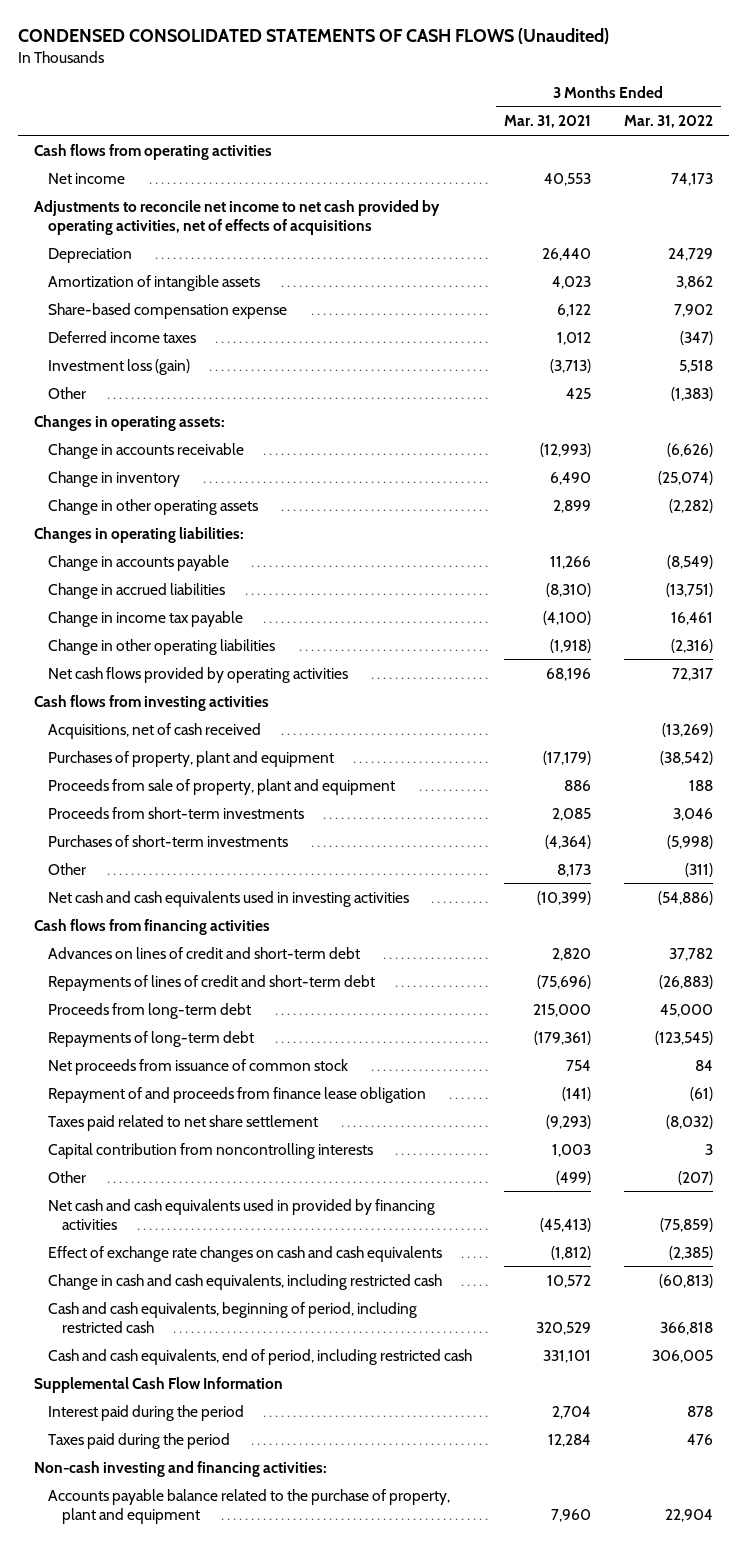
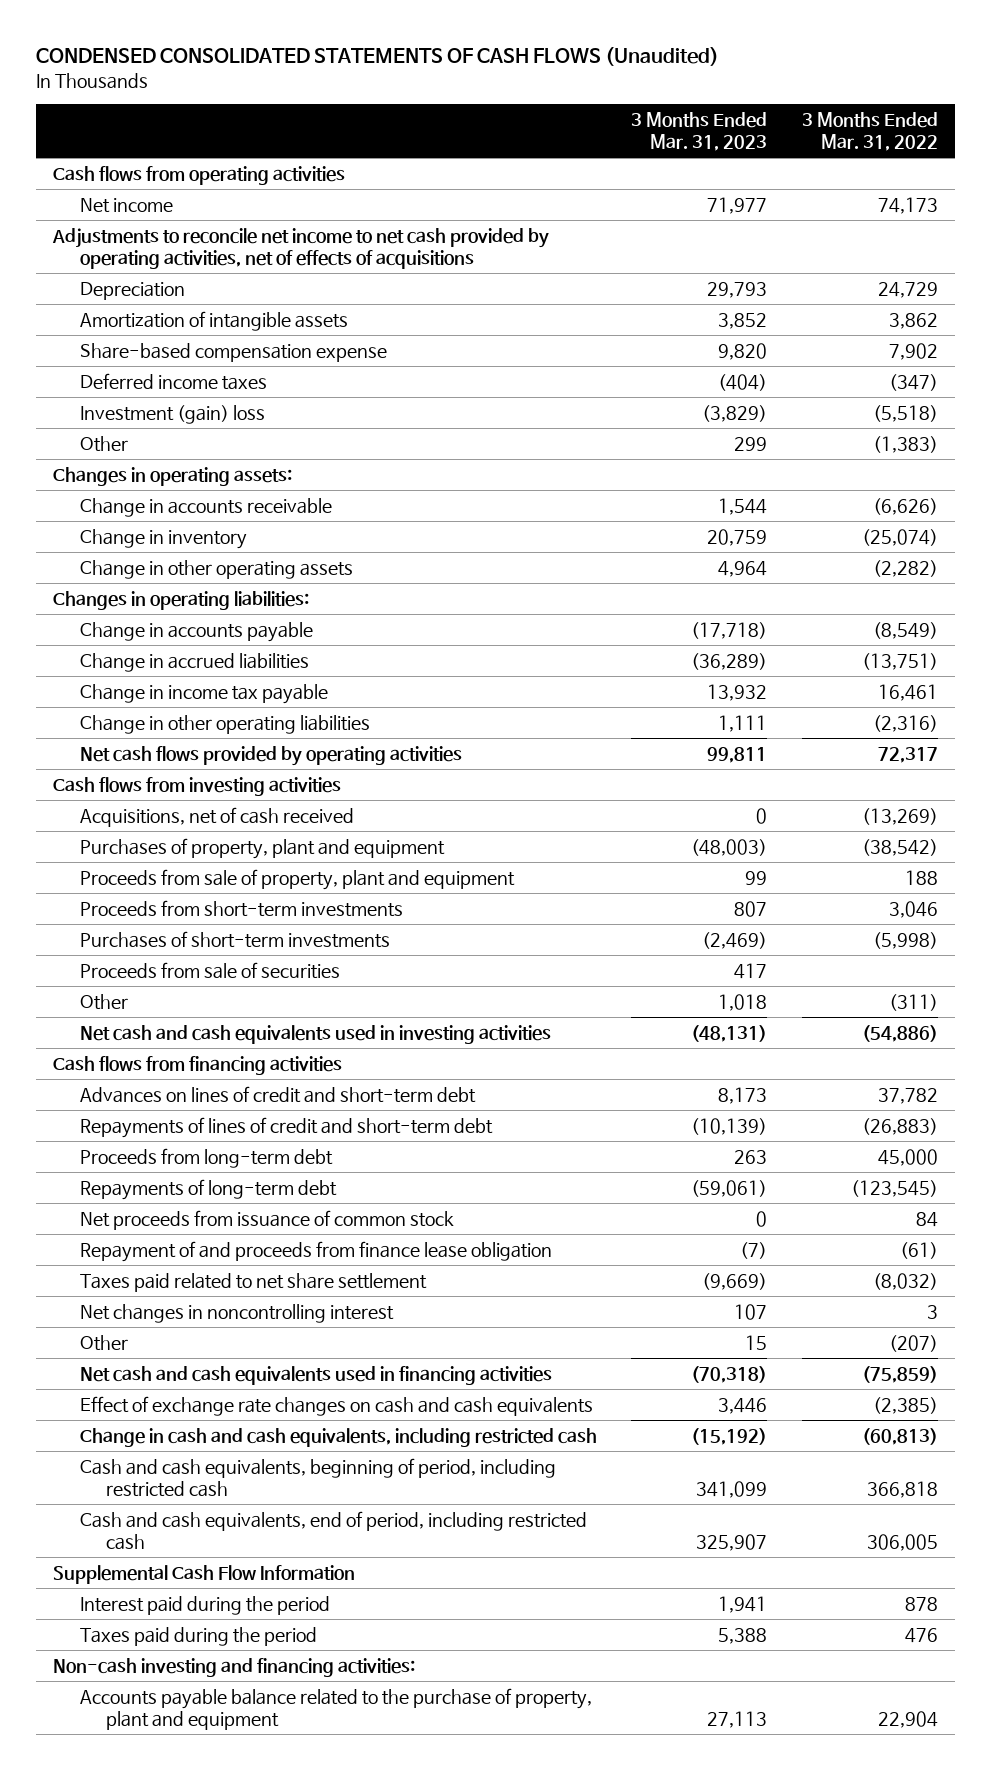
- | 3 Months Ended Mar. 31, 2021 | 3 Months Ended Mar. 31, 2022
+ | 3 Months Ended Mar. 31, 2023 | 3 Months Ended Mar. 31, 2022
- Investment loss (gain) | (3,713) | 5,518
+ Investment (gain) loss | (3,829) | (5,518)
+ Proceeds from sale of securities | 417 |
- Capital contribution from noncontrolling interests | 1,003 | 3
+ Net changes in noncontrolling interest | 107 | 3
- Net cash and cash equivalents used in provided by financing activities | (45,413) | (75,859)
+ Net cash and cash equivalents used in financing activities | (70,318) | (75,859)

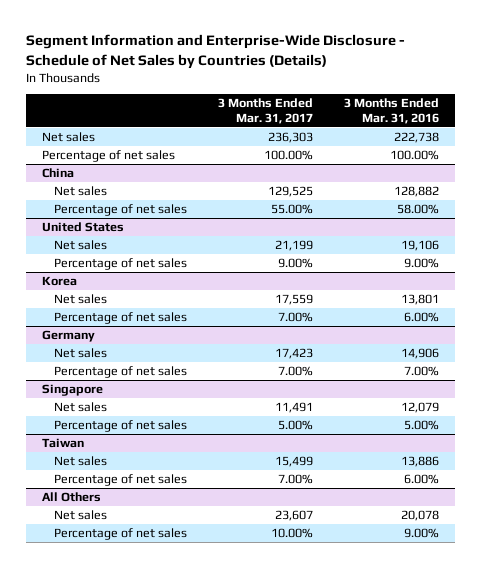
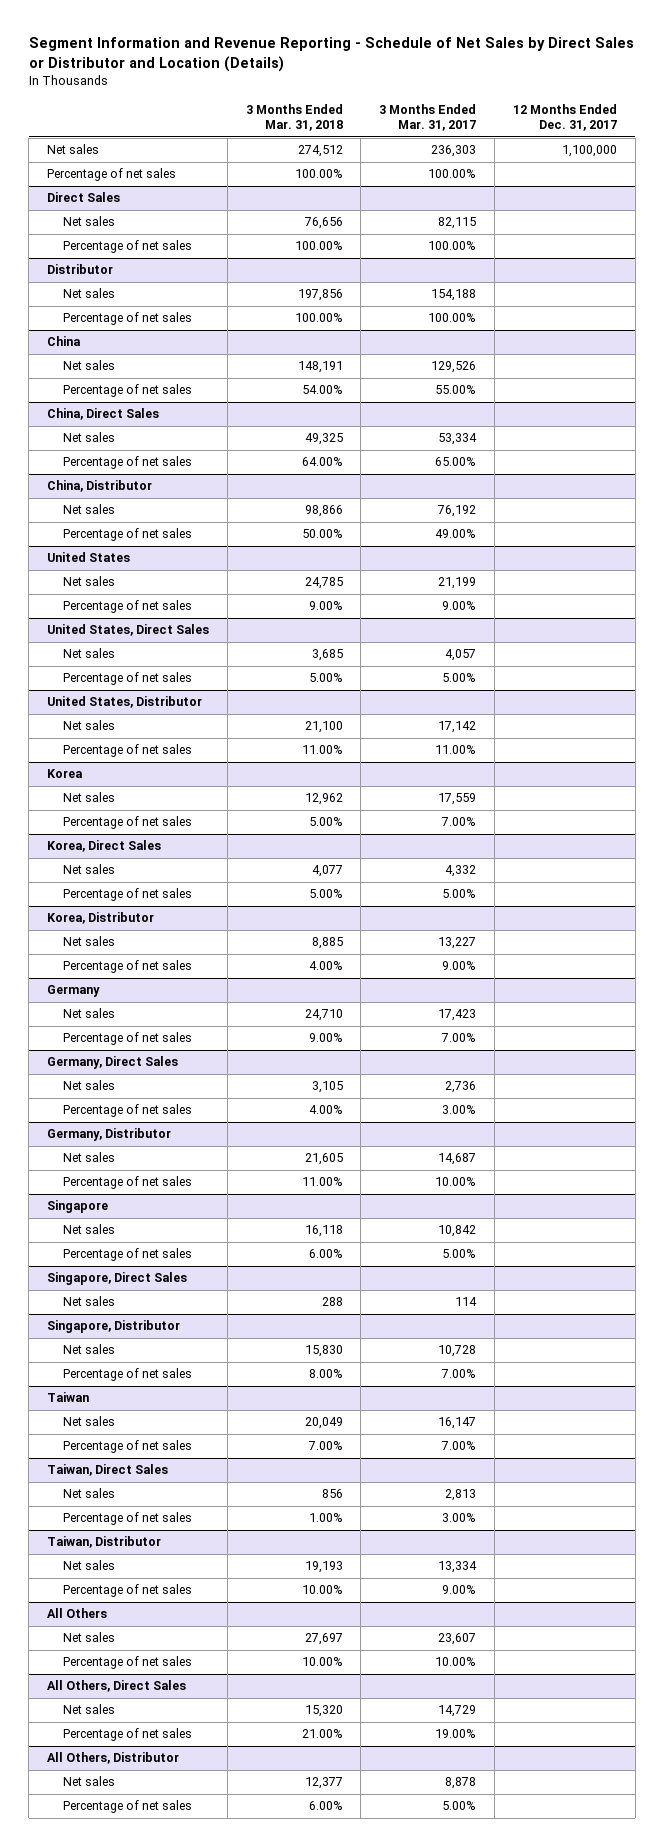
- Segment Information and Enterprise-Wide Disclosure - Schedule of Net Sales by Countries (Details)
+ Segment Information and Revenue Reporting - Schedule of Net Sales by Direct Sales or Distributor and Location (Details)
- | 3 Months Ended Mar. 31, 2017 | 3 Months Ended Mar. 31, 2016
+ | 3 Months Ended Mar. 31, 2018 | 3 Months Ended Mar. 31, 2017 | 12 Months Ended Dec. 31, 2017
+ Direct Sales
+ Net sales | 76,656 | 82,115 |
+ Percentage of net sales | 100.00% | 100.00% |
+ Distributor
+ Net sales | 197,856 | 154,188 |
+ Percentage of net sales | 100.00% | 100.00% |
@ China
- Net sales | 129,525 | 128,882
+ Net sales | 148,191 | 129,526 |
+ China, Direct Sales
+ Net sales | 49,325 | 53,334 |
+ Percentage of net sales | 64.00% | 65.00% |
+ China, Distributor
+ Net sales | 98,866 | 76,192 |
+ Percentage of net sales | 50.00% | 49.00% |
+ United States, Direct Sales
+ Net sales | 3,685 | 4,057 |
+ Percentage of net sales | 5.00% | 5.00% |
+ United States, Distributor
+ Net sales | 21,100 | 17,142 |
+ Percentage of net sales | 11.00% | 11.00% |
+ Korea, Direct Sales
+ Net sales | 4,077 | 4,332 |
+ Percentage of net sales | 5.00% | 5.00% |
+ Korea, Distributor
+ Net sales | 8,885 | 13,227 |
+ Percentage of net sales | 4.00% | 9.00% |
+ Germany, Direct Sales
+ Net sales | 3,105 | 2,736 |
+ Percentage of net sales | 4.00% | 3.00% |
+ Germany, Distributor
+ Net sales | 21,605 | 14,687 |
+ Percentage of net sales | 11.00% | 10.00% |
@ Singapore
- Net sales | 11,491 | 12,079
+ Net sales | 16,118 | 10,842 |
+ Singapore, Direct Sales
+ Net sales | 288 | 114 |
+ Singapore, Distributor
+ Net sales | 15,830 | 10,728 |
+ Percentage of net sales | 8.00% | 7.00% |
@ Taiwan
- Net sales | 15,499 | 13,886
+ Net sales | 20,049 | 16,147 |
+ Taiwan, Direct Sales
+ Net sales | 856 | 2,813 |
+ Percentage of net sales | 1.00% | 3.00% |
+ Taiwan, Distributor
+ Net sales | 19,193 | 13,334 |
+ Percentage of net sales | 10.00% | 9.00% |
+ All Others, Direct Sales
+ Net sales | 15,320 | 14,729 |
+ Percentage of net sales | 21.00% | 19.00% |
+ All Others, Distributor
+ Net sales | 12,377 | 8,878 |
+ Percentage of net sales | 6.00% | 5.00% |

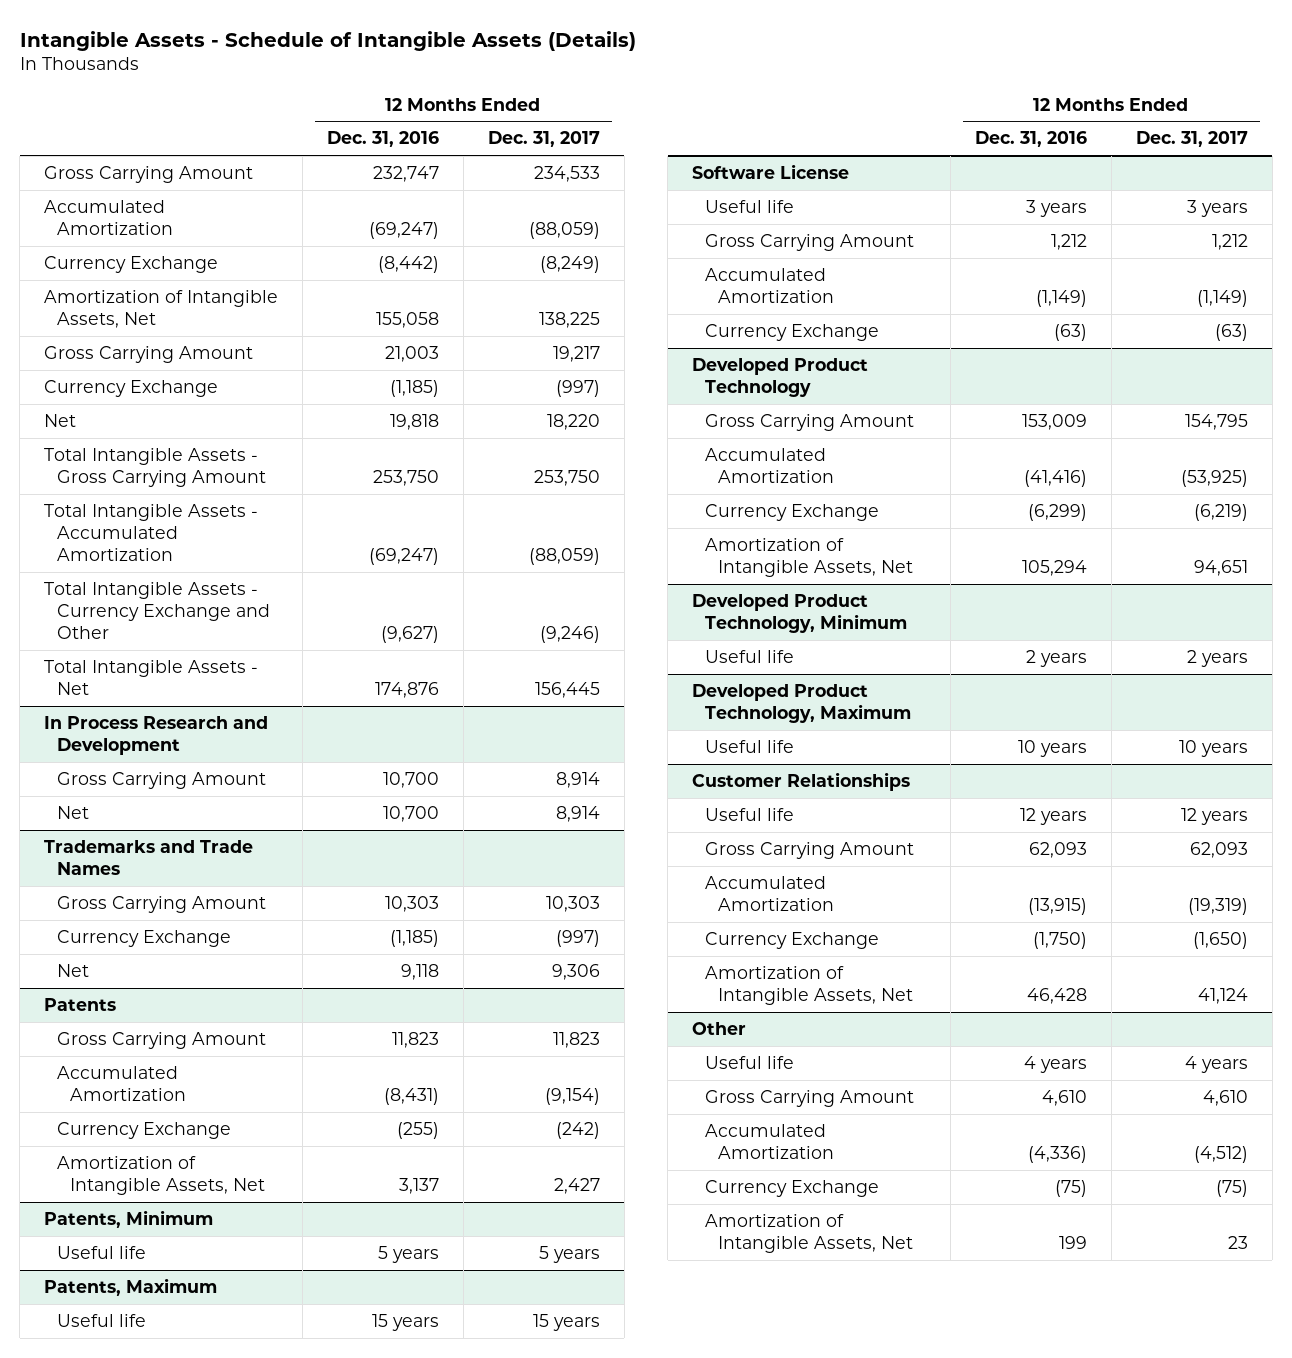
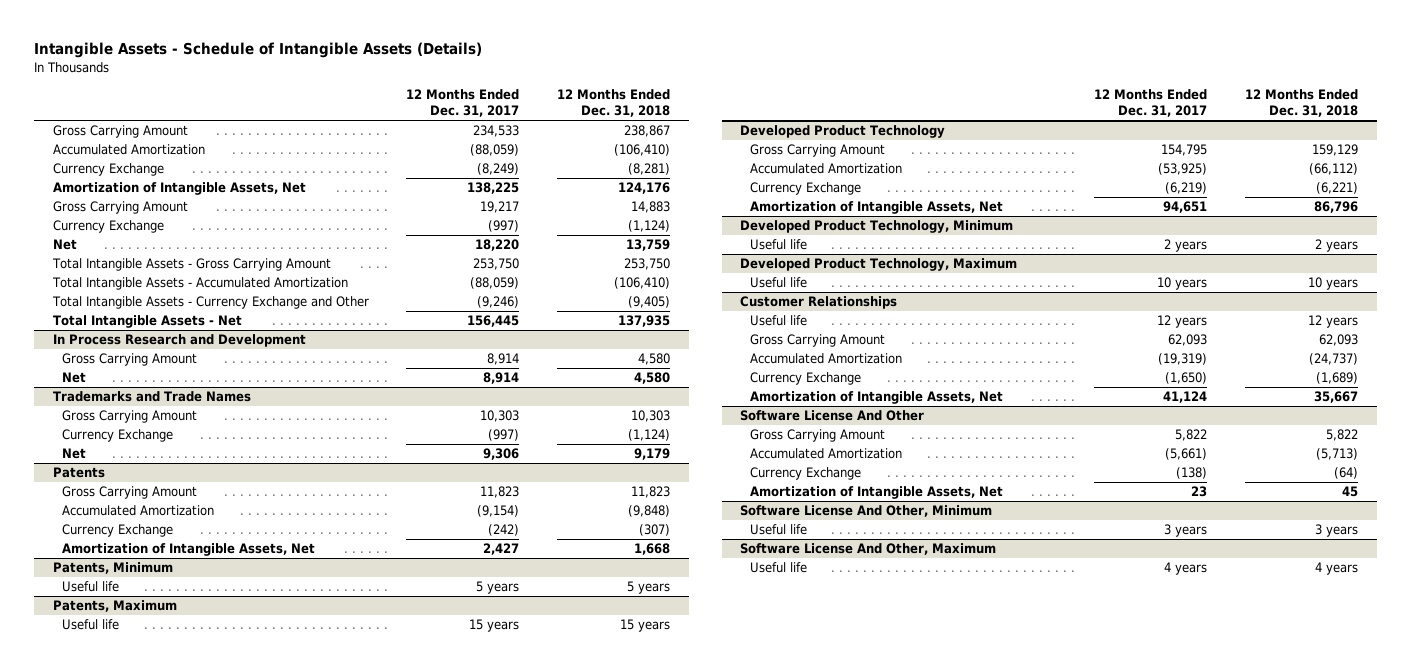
- | 12 Months Ended Dec. 31, 2016 | 12 Months Ended Dec. 31, 2017
+ | 12 Months Ended Dec. 31, 2017 | 12 Months Ended Dec. 31, 2018
- Software License
- Useful life | 3 years | 3 years
- Gross Carrying Amount | 1,212 | 1,212
- Accumulated Amortization | (1,149) | (1,149)
- Currency Exchange | (63) | (63)
- Other
- Useful life | 4 years | 4 years
- Gross Carrying Amount | 4,610 | 4,610
- Accumulated Amortization | (4,336) | (4,512)
- Currency Exchange | (75) | (75)
+ Software License And Other
+ Gross Carrying Amount | 5,822 | 5,822
+ Accumulated Amortization | (5,661) | (5,713)
+ Currency Exchange | (138) | (64)
+ Software License And Other, Minimum
+ Useful life | 3 years | 3 years
+ Software License And Other, Maximum
+ Useful life | 4 years | 4 years

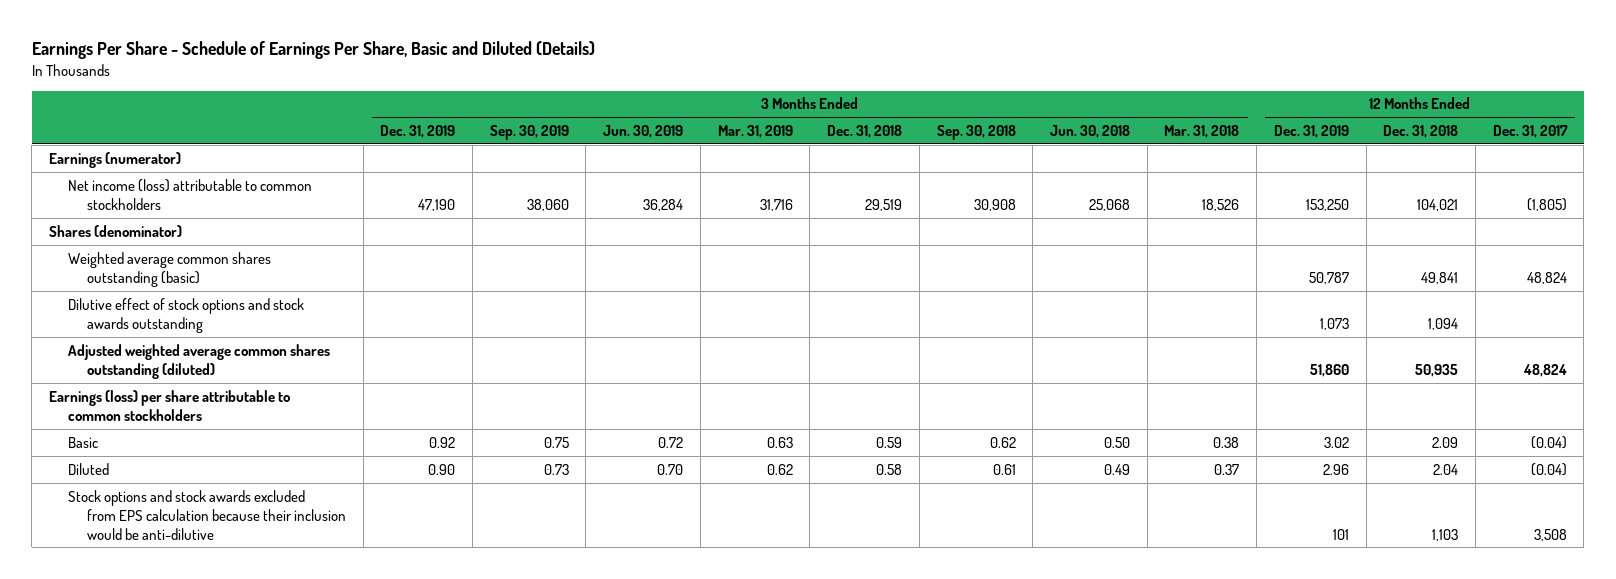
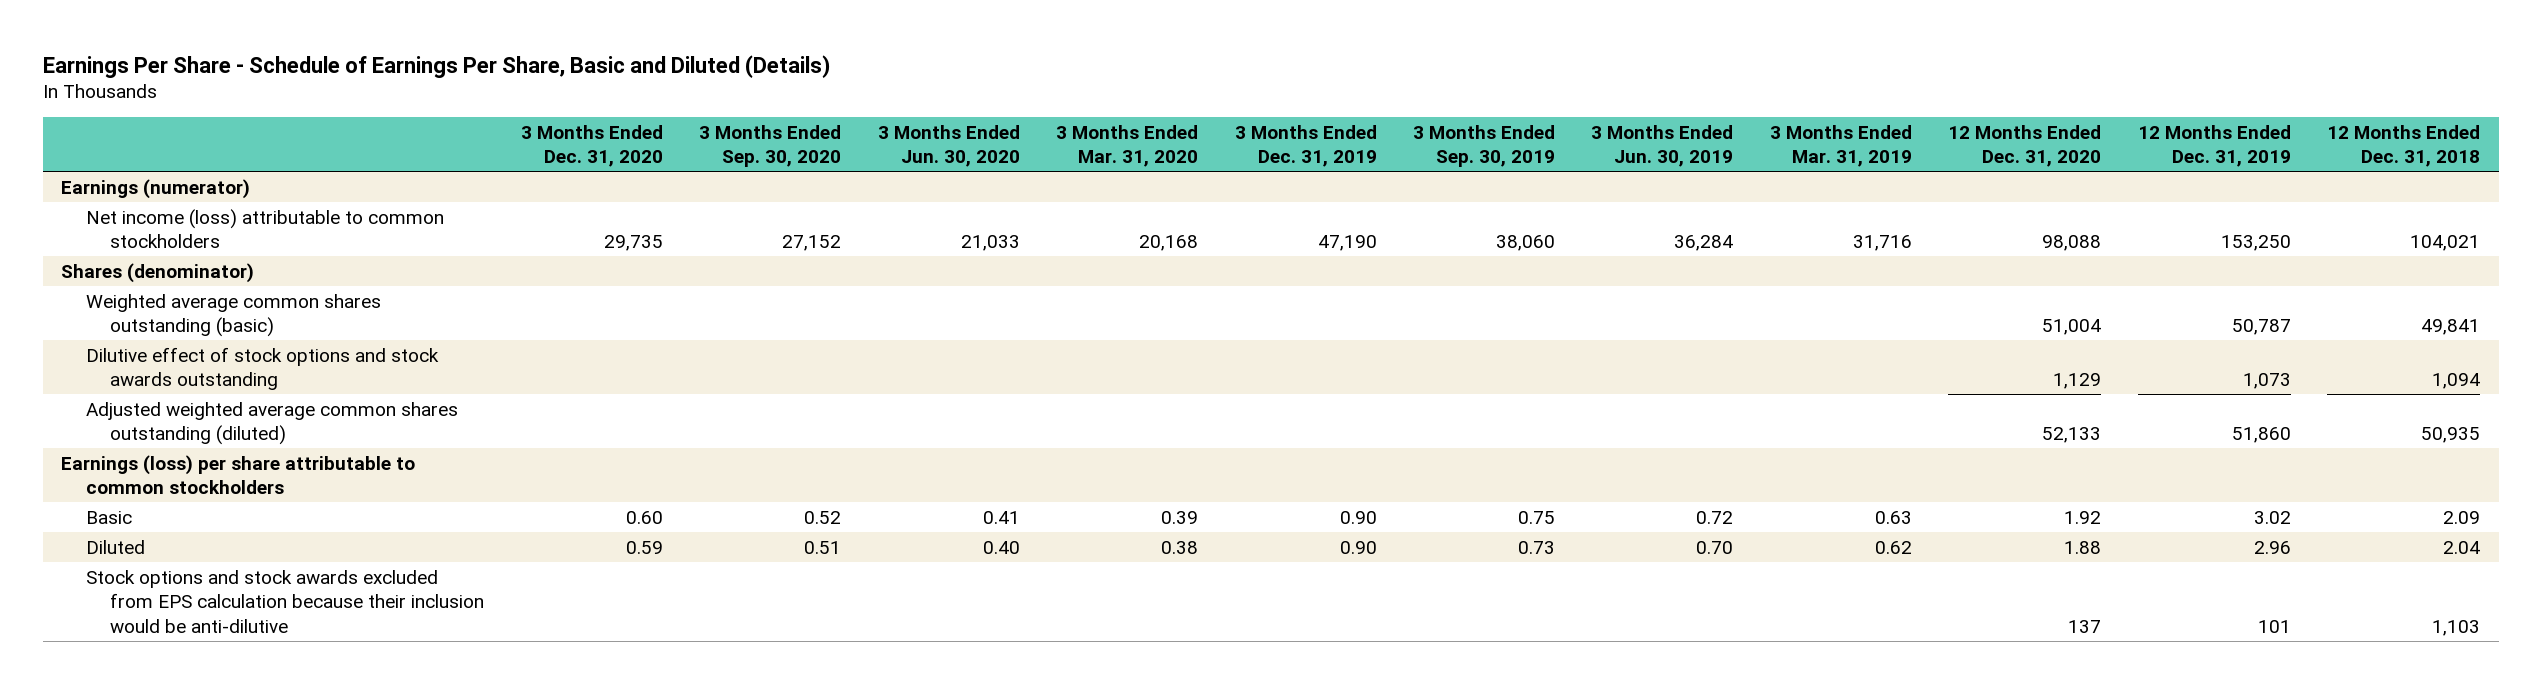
- | 3 Months Ended Dec. 31, 2019 | 3 Months Ended Sep. 30, 2019 | 3 Months Ended Jun. 30, 2019 | 3 Months Ended Mar. 31, 2019 | 3 Months Ended Dec. 31, 2018 | 3 Months Ended Sep. 30, 2018 | 3 Months Ended Jun. 30, 2018 | 3 Months Ended Mar. 31, 2018 | 12 Months Ended Dec. 31, 2019 | 12 Months Ended Dec. 31, 2018 | 12 Months Ended Dec. 31, 2017
+ | 3 Months Ended Dec. 31, 2020 | 3 Months Ended Sep. 30, 2020 | 3 Months Ended Jun. 30, 2020 | 3 Months Ended Mar. 31, 2020 | 3 Months Ended Dec. 31, 2019 | 3 Months Ended Sep. 30, 2019 | 3 Months Ended Jun. 30, 2019 | 3 Months Ended Mar. 31, 2019 | 12 Months Ended Dec. 31, 2020 | 12 Months Ended Dec. 31, 2019 | 12 Months Ended Dec. 31, 2018
- Basic | 0.92 | 0.75 | 0.72 | 0.63 | 0.59 | 0.62 | 0.50 | 0.38 | 3.02 | 2.09 | (0.04)
+ Basic | 0.60 | 0.52 | 0.41 | 0.39 | 0.90 | 0.75 | 0.72 | 0.63 | 1.92 | 3.02 | 2.09

